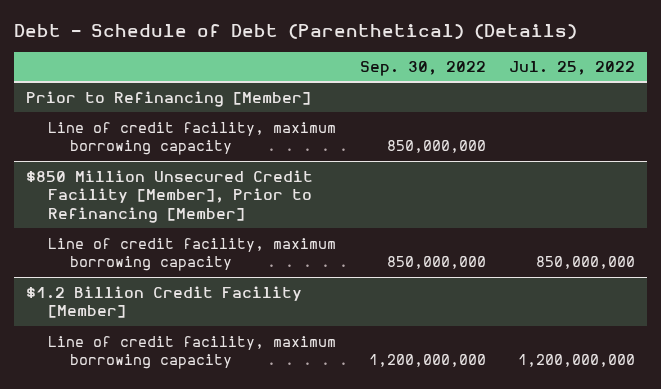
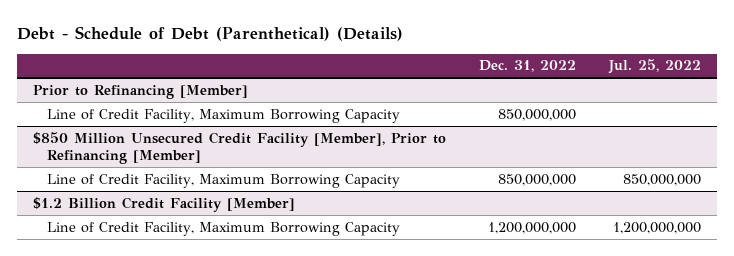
- | Sep. 30, 2022 | Jul. 25, 2022
+ | Dec. 31, 2022 | Jul. 25, 2022
@ Prior to Refinancing [Member]
- Line of credit facility, maximum borrowing capacity | 850,000,000 |
+ Line of Credit Facility, Maximum Borrowing Capacity | 850,000,000 |
@ $850 Million Unsecured Credit Facility [Member], Prior to Refinancing [Member]
- Line of credit facility, maximum borrowing capacity | 850,000,000 | 850,000,000
+ Line of Credit Facility, Maximum Borrowing Capacity | 850,000,000 | 850,000,000
@ $1.2 Billion Credit Facility [Member]
- Line of credit facility, maximum borrowing capacity | 1,200,000,000 | 1,200,000,000
+ Line of Credit Facility, Maximum Borrowing Capacity | 1,200,000,000 | 1,200,000,000

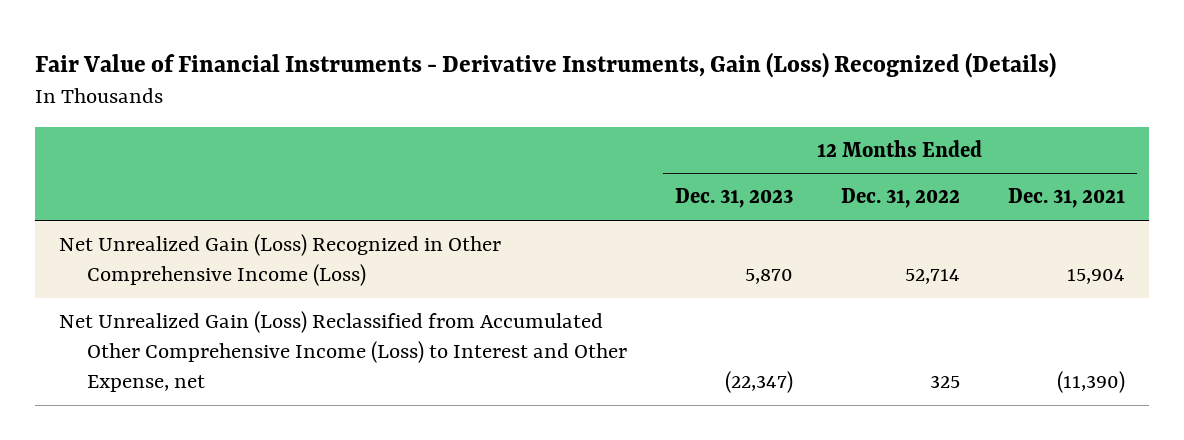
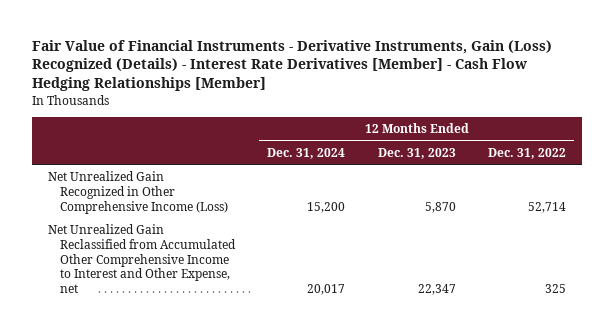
- Fair Value of Financial Instruments - Derivative Instruments, Gain (Loss) Recognized (Details)
+ Fair Value of Financial Instruments - Derivative Instruments, Gain (Loss) Recognized (Details) - Interest Rate Derivatives [Member] - Cash Flow Hedging Relationships [Member]
- | 12 Months Ended Dec. 31, 2023 | 12 Months Ended Dec. 31, 2022 | 12 Months Ended Dec. 31, 2021
+ | 12 Months Ended Dec. 31, 2024 | 12 Months Ended Dec. 31, 2023 | 12 Months Ended Dec. 31, 2022
- Net Unrealized Gain (Loss) Recognized in Other Comprehensive Income (Loss) | 5,870 | 52,714 | 15,904
- Net Unrealized Gain (Loss) Reclassified from Accumulated Other Comprehensive Income (Loss) to Interest and Other Expense, net | (22,347) | 325 | (11,390)
+ Net Unrealized Gain Recognized in Other Comprehensive Income (Loss) | 15,200 | 5,870 | 52,714
+ Net Unrealized Gain Reclassified from Accumulated Other Comprehensive Income to Interest and Other Expense, net | 20,017 | 22,347 | 325

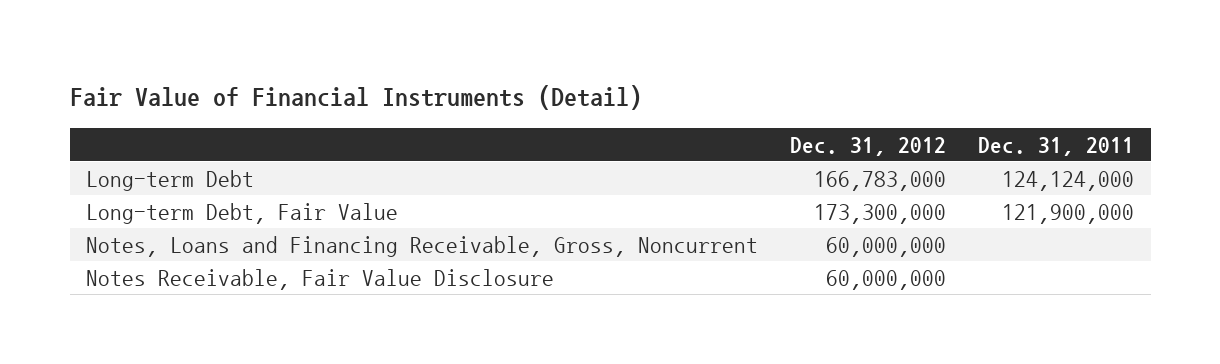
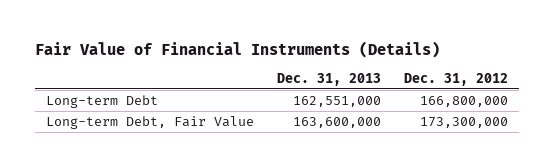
- Fair Value of Financial Instruments (Detail)
+ Fair Value of Financial Instruments (Details)
- | Dec. 31, 2012 | Dec. 31, 2011
+ | Dec. 31, 2013 | Dec. 31, 2012
- Long-term Debt | 166,783,000 | 124,124,000
+ Long-term Debt | 162,551,000 | 166,800,000
- Notes, Loans and Financing Receivable, Gross, Noncurrent | 60,000,000 |
- Notes Receivable, Fair Value Disclosure | 60,000,000 |

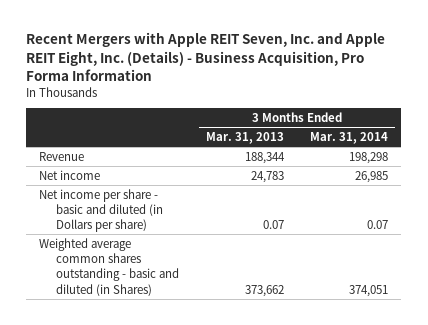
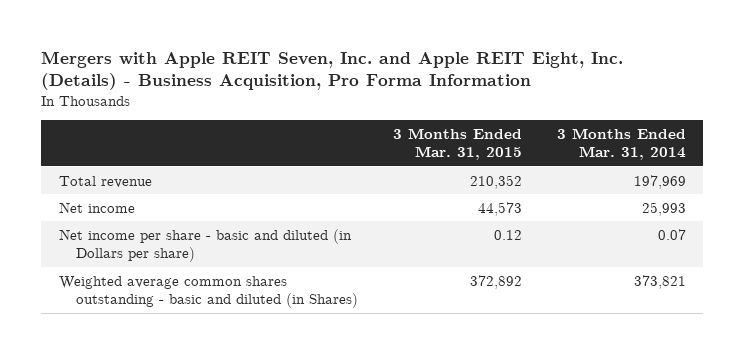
- Recent Mergers with Apple REIT Seven, Inc. and Apple REIT Eight, Inc. (Details) - Business Acquisition, Pro Forma Information
+ Mergers with Apple REIT Seven, Inc. and Apple REIT Eight, Inc. (Details) - Business Acquisition, Pro Forma Information
- | 3 Months Ended Mar. 31, 2013 | 3 Months Ended Mar. 31, 2014
+ | 3 Months Ended Mar. 31, 2015 | 3 Months Ended Mar. 31, 2014
- Revenue | 188,344 | 198,298
- Net income | 24,783 | 26,985
+ Total revenue | 210,352 | 197,969
+ Net income | 44,573 | 25,993
- Weighted average common shares outstanding - basic and diluted (in Shares) | 373,662 | 374,051
+ Weighted average common shares outstanding - basic and diluted (in Shares) | 372,892 | 373,821

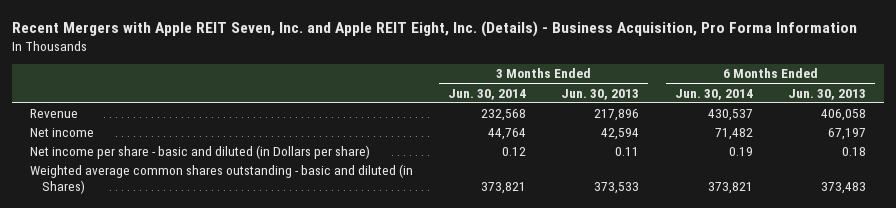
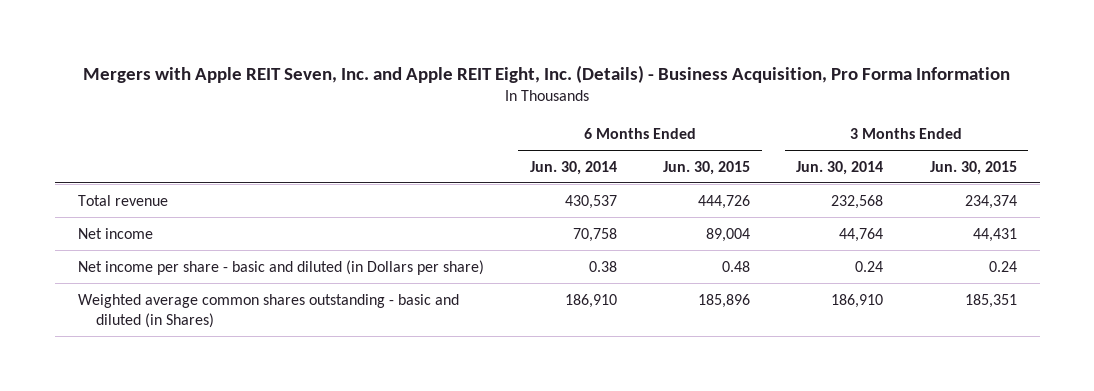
- Recent Mergers with Apple REIT Seven, Inc. and Apple REIT Eight, Inc. (Details) - Business Acquisition, Pro Forma Information
+ Mergers with Apple REIT Seven, Inc. and Apple REIT Eight, Inc. (Details) - Business Acquisition, Pro Forma Information
- | 3 Months Ended Jun. 30, 2014 | 3 Months Ended Jun. 30, 2013 | 6 Months Ended Jun. 30, 2014 | 6 Months Ended Jun. 30, 2013
+ | 6 Months Ended Jun. 30, 2014 | 6 Months Ended Jun. 30, 2015 | 3 Months Ended Jun. 30, 2014 | 3 Months Ended Jun. 30, 2015
- Revenue | 232,568 | 217,896 | 430,537 | 406,058
- Net income | 44,764 | 42,594 | 71,482 | 67,197
- Net income per share - basic and diluted (in Dollars per share) | 0.12 | 0.11 | 0.19 | 0.18
- Weighted average common shares outstanding - basic and diluted (in Shares) | 373,821 | 373,533 | 373,821 | 373,483
+ Total revenue | 430,537 | 444,726 | 232,568 | 234,374
+ Net income | 70,758 | 89,004 | 44,764 | 44,431
+ Net income per share - basic and diluted (in Dollars per share) | 0.38 | 0.48 | 0.24 | 0.24
+ Weighted average common shares outstanding - basic and diluted (in Shares) | 186,910 | 185,896 | 186,910 | 185,351

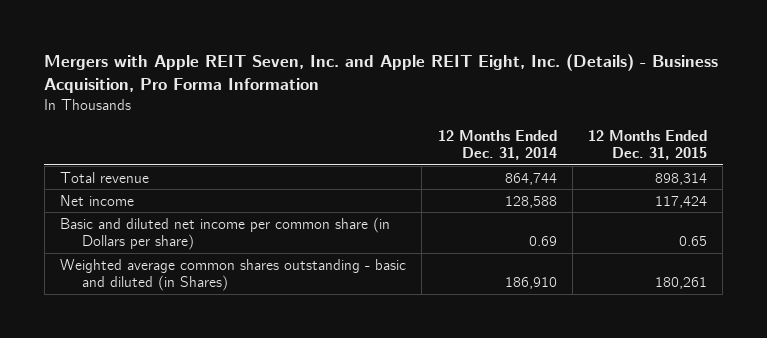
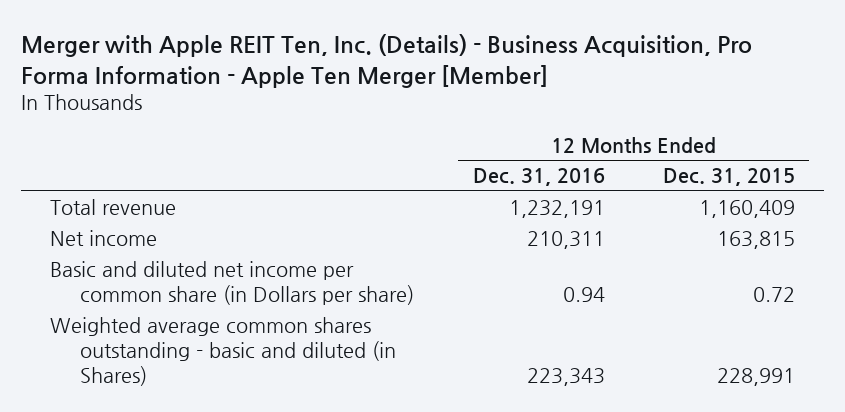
- Mergers with Apple REIT Seven, Inc. and Apple REIT Eight, Inc. (Details) - Business Acquisition, Pro Forma Information
+ Merger with Apple REIT Ten, Inc. (Details) - Business Acquisition, Pro Forma Information - Apple Ten Merger [Member]
- | 12 Months Ended Dec. 31, 2014 | 12 Months Ended Dec. 31, 2015
+ | 12 Months Ended Dec. 31, 2016 | 12 Months Ended Dec. 31, 2015
- Total revenue | 864,744 | 898,314
- Net income | 128,588 | 117,424
- Basic and diluted net income per common share (in Dollars per share) | 0.69 | 0.65
- Weighted average common shares outstanding - basic and diluted (in Shares) | 186,910 | 180,261
+ Total revenue | 1,232,191 | 1,160,409
+ Net income | 210,311 | 163,815
+ Basic and diluted net income per common share (in Dollars per share) | 0.94 | 0.72
+ Weighted average common shares outstanding - basic and diluted (in Shares) | 223,343 | 228,991

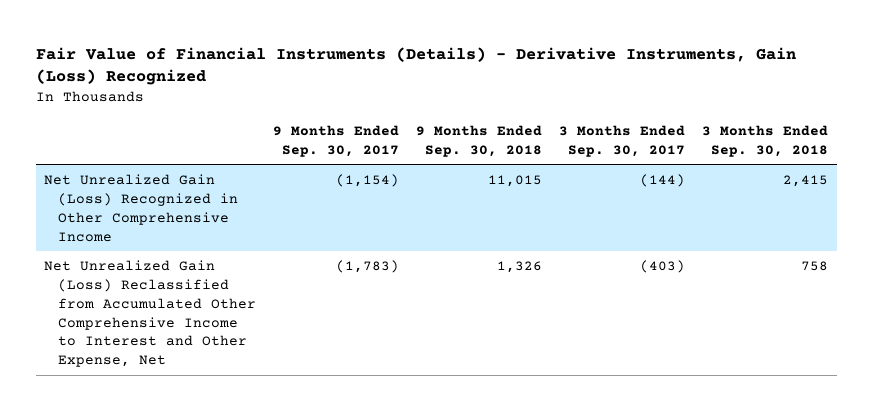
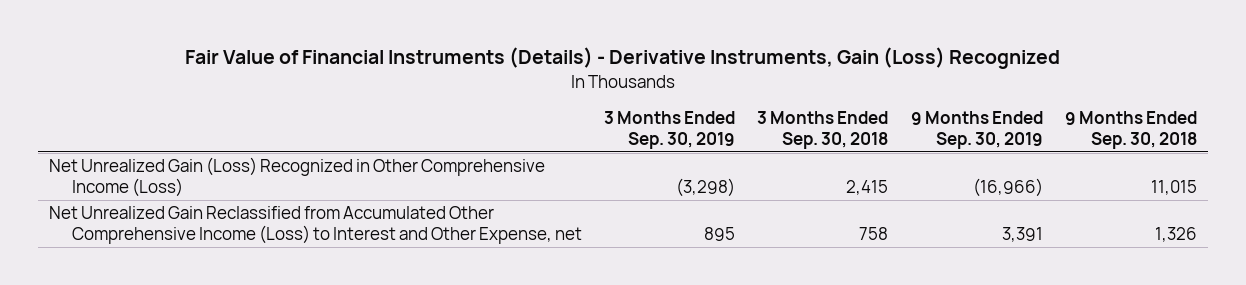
- | 9 Months Ended Sep. 30, 2017 | 9 Months Ended Sep. 30, 2018 | 3 Months Ended Sep. 30, 2017 | 3 Months Ended Sep. 30, 2018
+ | 3 Months Ended Sep. 30, 2019 | 3 Months Ended Sep. 30, 2018 | 9 Months Ended Sep. 30, 2019 | 9 Months Ended Sep. 30, 2018
- Net Unrealized Gain (Loss) Recognized in Other Comprehensive Income | (1,154) | 11,015 | (144) | 2,415
- Net Unrealized Gain (Loss) Reclassified from Accumulated Other Comprehensive Income to Interest and Other Expense, Net | (1,783) | 1,326 | (403) | 758
+ Net Unrealized Gain (Loss) Recognized in Other Comprehensive Income (Loss) | (3,298) | 2,415 | (16,966) | 11,015
+ Net Unrealized Gain Reclassified from Accumulated Other Comprehensive Income (Loss) to Interest and Other Expense, net | 895 | 758 | 3,391 | 1,326

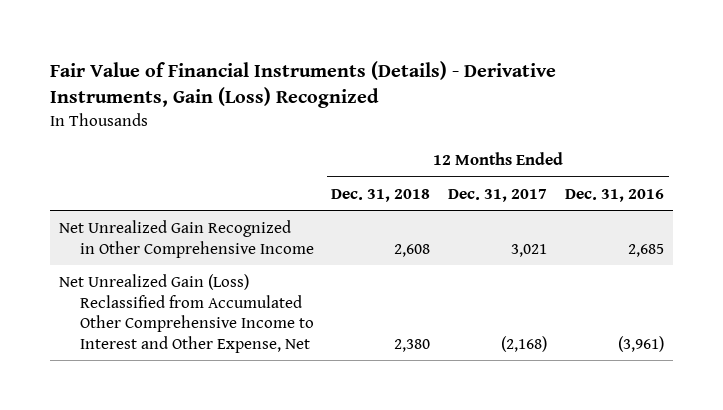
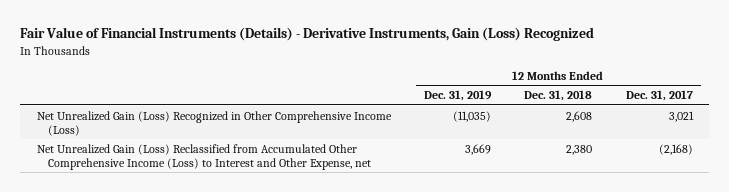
- | 12 Months Ended Dec. 31, 2018 | 12 Months Ended Dec. 31, 2017 | 12 Months Ended Dec. 31, 2016
+ | 12 Months Ended Dec. 31, 2019 | 12 Months Ended Dec. 31, 2018 | 12 Months Ended Dec. 31, 2017
- Net Unrealized Gain Recognized in Other Comprehensive Income | 2,608 | 3,021 | 2,685
- Net Unrealized Gain (Loss) Reclassified from Accumulated Other Comprehensive Income to Interest and Other Expense, Net | 2,380 | (2,168) | (3,961)
+ Net Unrealized Gain (Loss) Recognized in Other Comprehensive Income (Loss) | (11,035) | 2,608 | 3,021
+ Net Unrealized Gain (Loss) Reclassified from Accumulated Other Comprehensive Income (Loss) to Interest and Other Expense, net | 3,669 | 2,380 | (2,168)

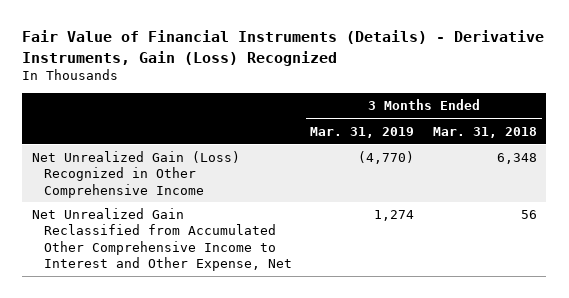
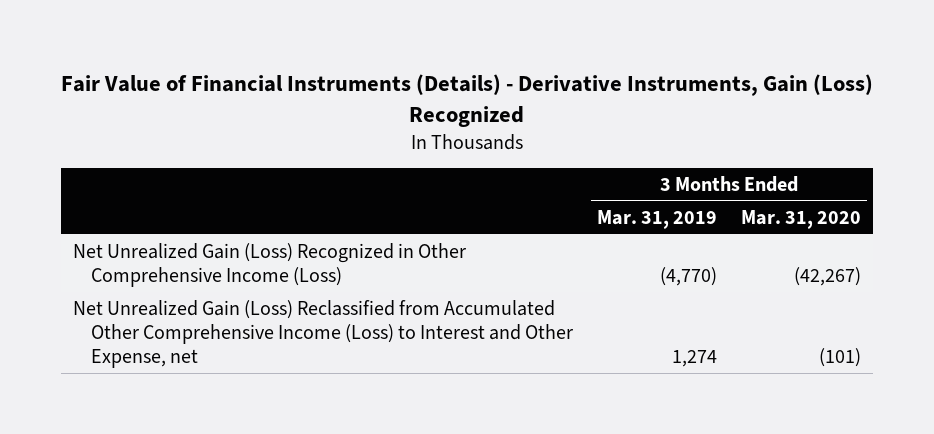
- | 3 Months Ended Mar. 31, 2019 | 3 Months Ended Mar. 31, 2018
+ | 3 Months Ended Mar. 31, 2019 | 3 Months Ended Mar. 31, 2020
- Net Unrealized Gain (Loss) Recognized in Other Comprehensive Income | (4,770) | 6,348
- Net Unrealized Gain Reclassified from Accumulated Other Comprehensive Income to Interest and Other Expense, Net | 1,274 | 56
+ Net Unrealized Gain (Loss) Recognized in Other Comprehensive Income (Loss) | (4,770) | (42,267)
+ Net Unrealized Gain (Loss) Reclassified from Accumulated Other Comprehensive Income (Loss) to Interest and Other Expense, net | 1,274 | (101)

